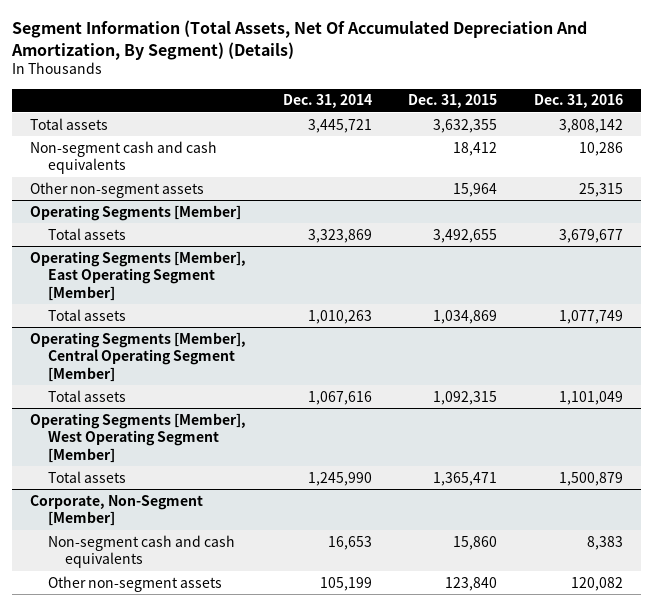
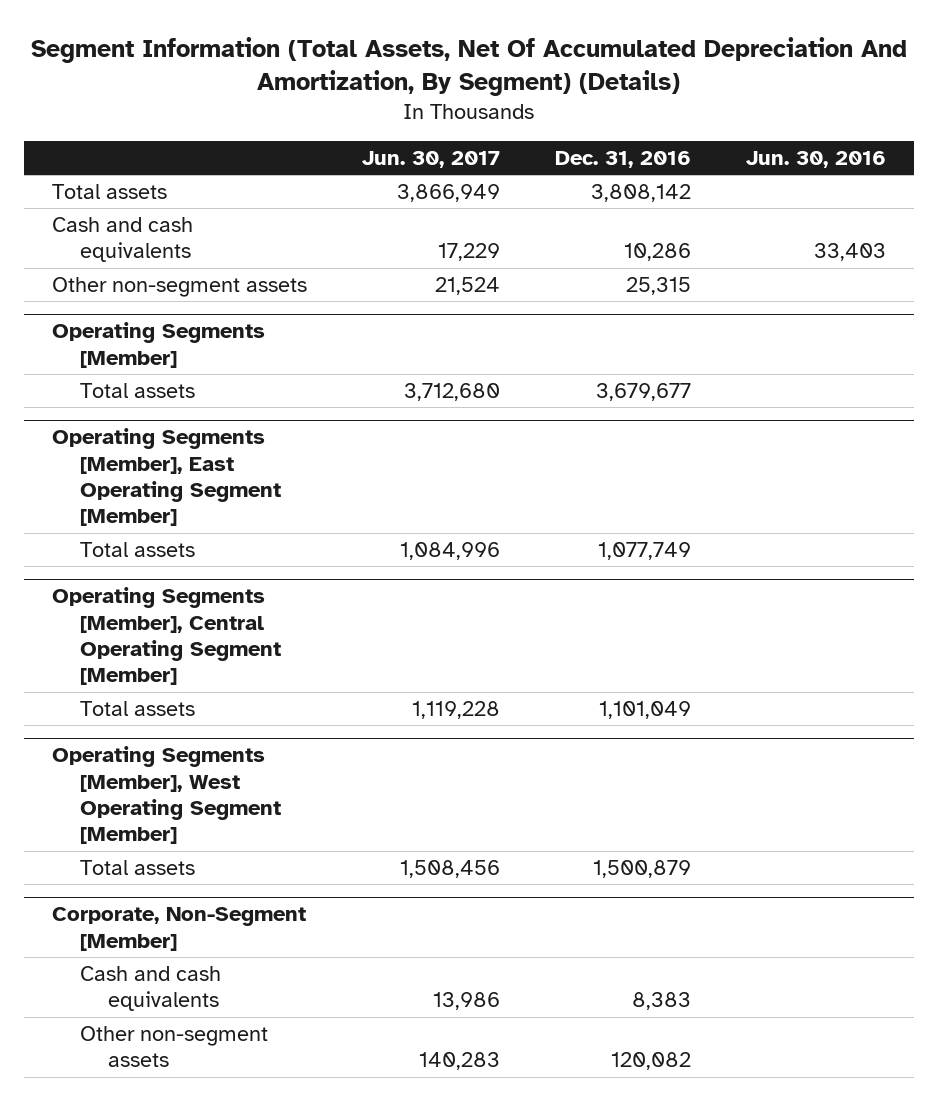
- | Dec. 31, 2014 | Dec. 31, 2015 | Dec. 31, 2016
+ | Jun. 30, 2017 | Dec. 31, 2016 | Jun. 30, 2016
- Non-segment cash and cash equivalents | | 18,412 | 10,286
+ Cash and cash equivalents | 17,229 | 10,286 | 33,403
@ Corporate, Non-Segment [Member]
- Non-segment cash and cash equivalents | 16,653 | 15,860 | 8,383
+ Cash and cash equivalents | 13,986 | 8,383 |

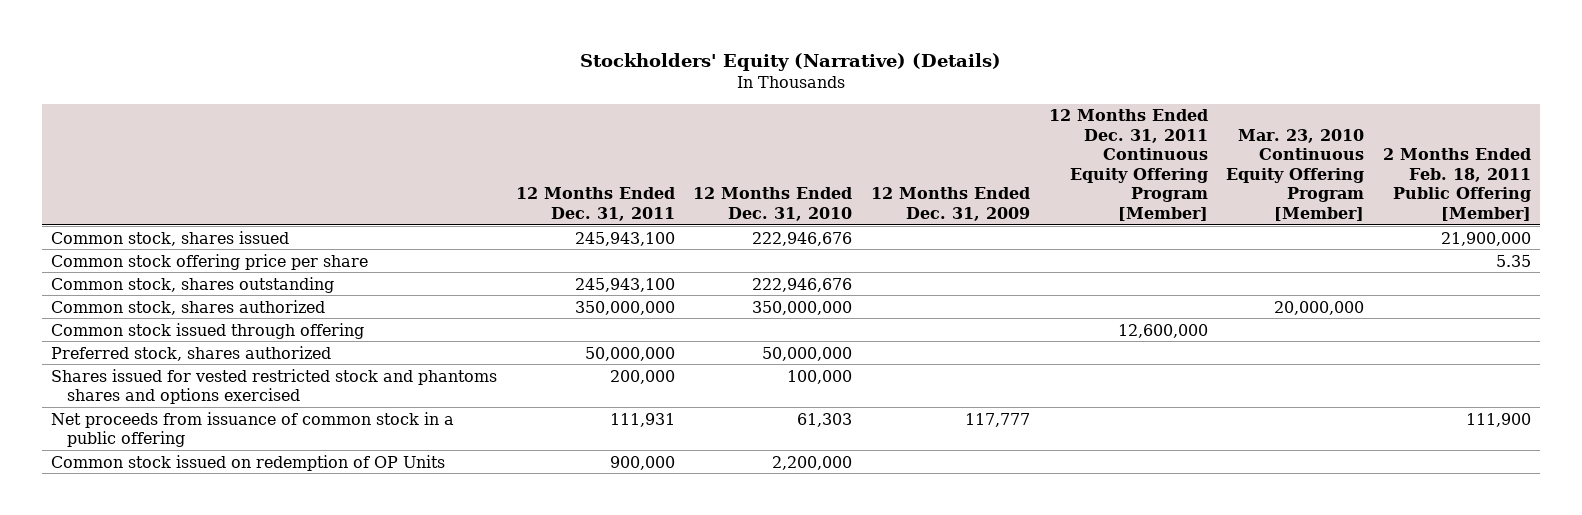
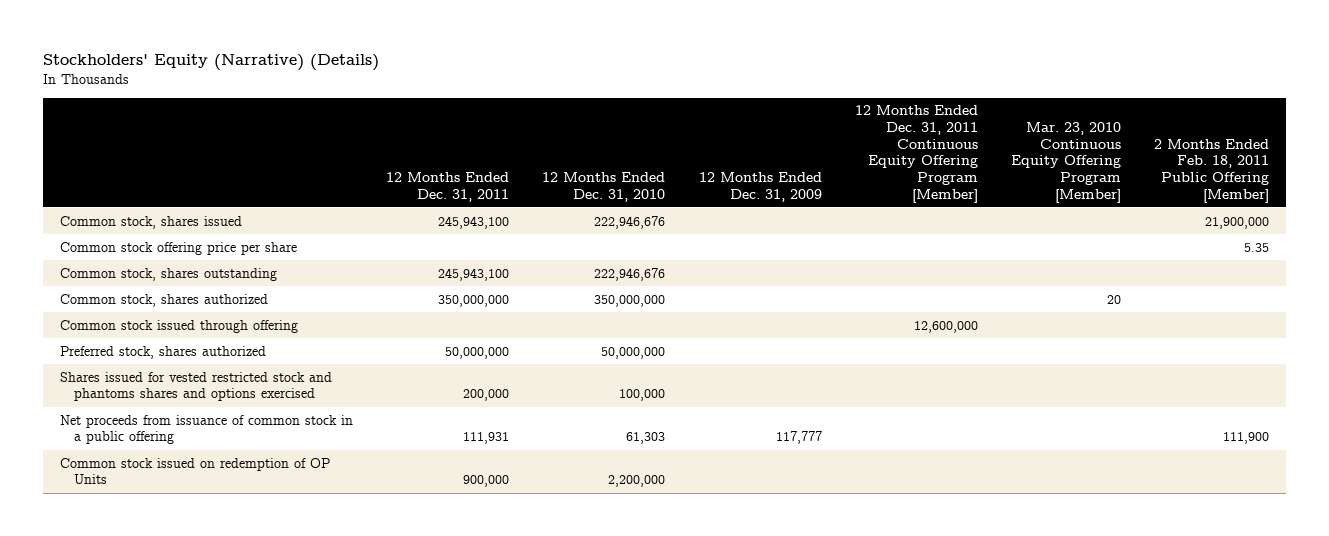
- Common stock, shares authorized | 350,000,000 | 350,000,000 | | | 20,000,000 |
+ Common stock, shares authorized | 350,000,000 | 350,000,000 | | | 20 |

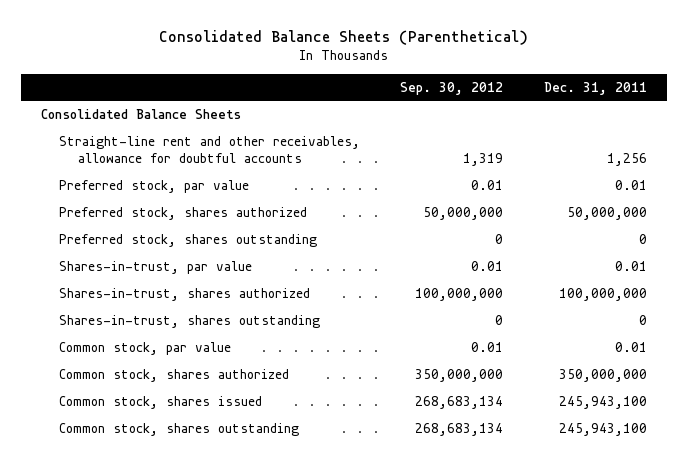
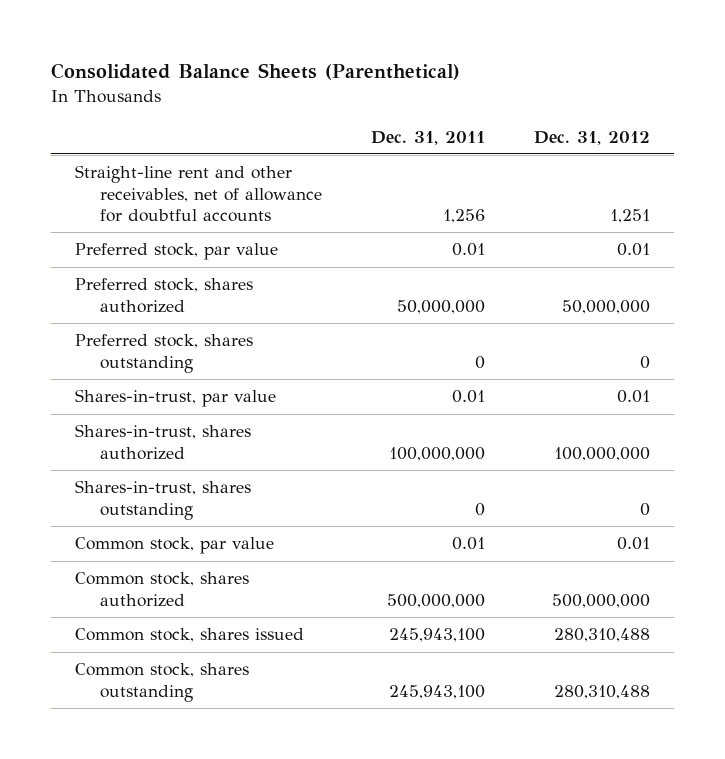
- | Sep. 30, 2012 | Dec. 31, 2011
+ | Dec. 31, 2011 | Dec. 31, 2012
- Consolidated Balance Sheets
- Straight-line rent and other receivables, allowance for doubtful accounts | 1,319 | 1,256
+ Straight-line rent and other receivables, net of allowance for doubtful accounts | 1,256 | 1,251
- Common stock, shares authorized | 350,000,000 | 350,000,000
+ Common stock, shares authorized | 500,000,000 | 500,000,000

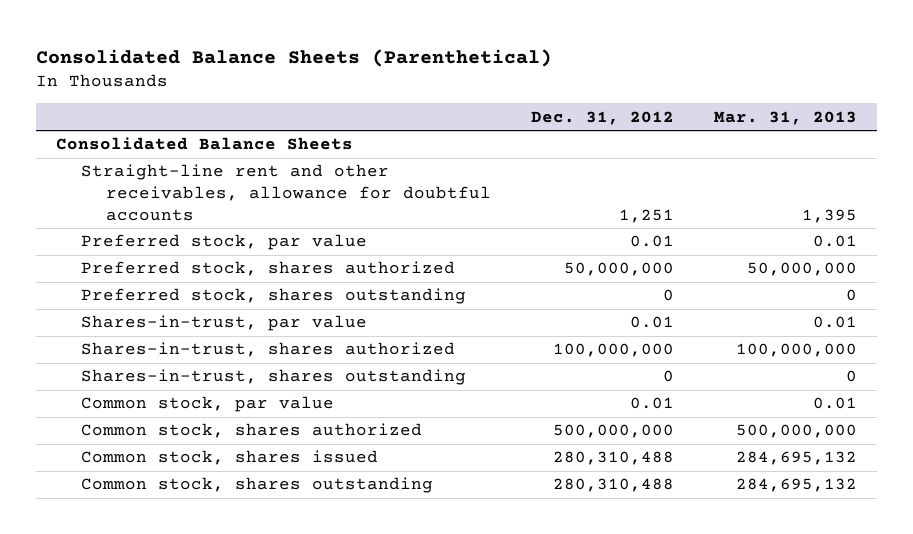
- | Dec. 31, 2011 | Dec. 31, 2012
+ | Dec. 31, 2012 | Mar. 31, 2013
- Straight-line rent and other receivables, net of allowance for doubtful accounts | 1,256 | 1,251
+ Consolidated Balance Sheets
+ Straight-line rent and other receivables, allowance for doubtful accounts | 1,251 | 1,395

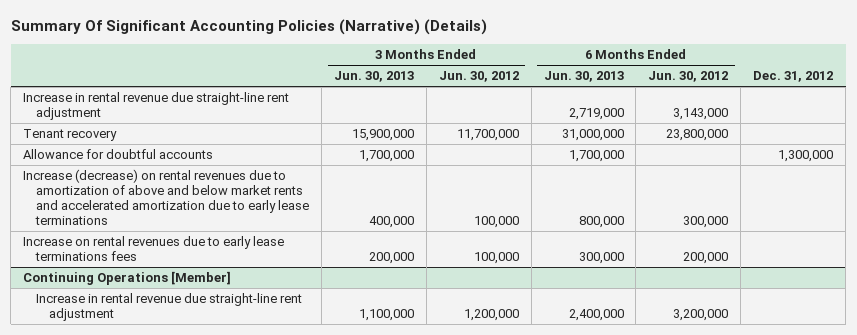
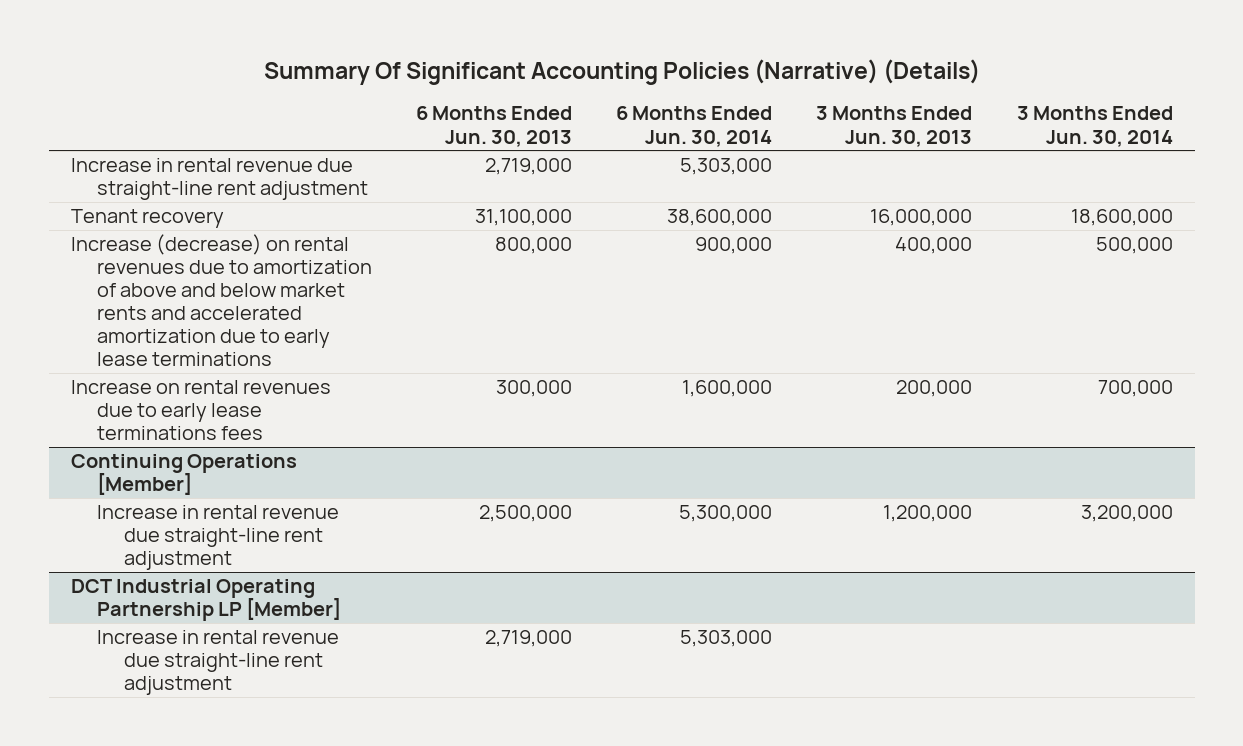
- | 3 Months Ended Jun. 30, 2013 | 3 Months Ended Jun. 30, 2012 | 6 Months Ended Jun. 30, 2013 | 6 Months Ended Jun. 30, 2012 | Dec. 31, 2012
+ | 6 Months Ended Jun. 30, 2013 | 6 Months Ended Jun. 30, 2014 | 3 Months Ended Jun. 30, 2013 | 3 Months Ended Jun. 30, 2014
- Tenant recovery | 15,900,000 | 11,700,000 | 31,000,000 | 23,800,000 |
- Allowance for doubtful accounts | 1,700,000 | | 1,700,000 | | 1,300,000
+ Tenant recovery | 31,100,000 | 38,600,000 | 16,000,000 | 18,600,000
@ Continuing Operations [Member]
- Increase in rental revenue due straight-line rent adjustment | 1,100,000 | 1,200,000 | 2,400,000 | 3,200,000 |
+ Increase in rental revenue due straight-line rent adjustment | 2,500,000 | 5,300,000 | 1,200,000 | 3,200,000
+ DCT Industrial Operating Partnership LP [Member]
+ Increase in rental revenue due straight-line rent adjustment | 2,719,000 | 5,303,000 | |

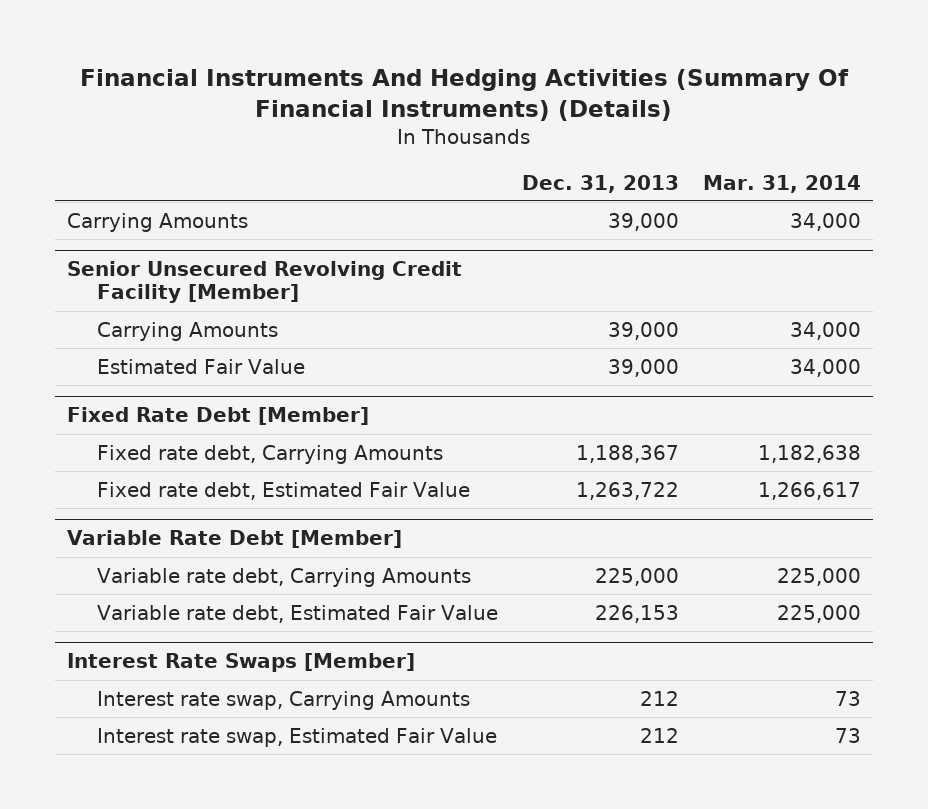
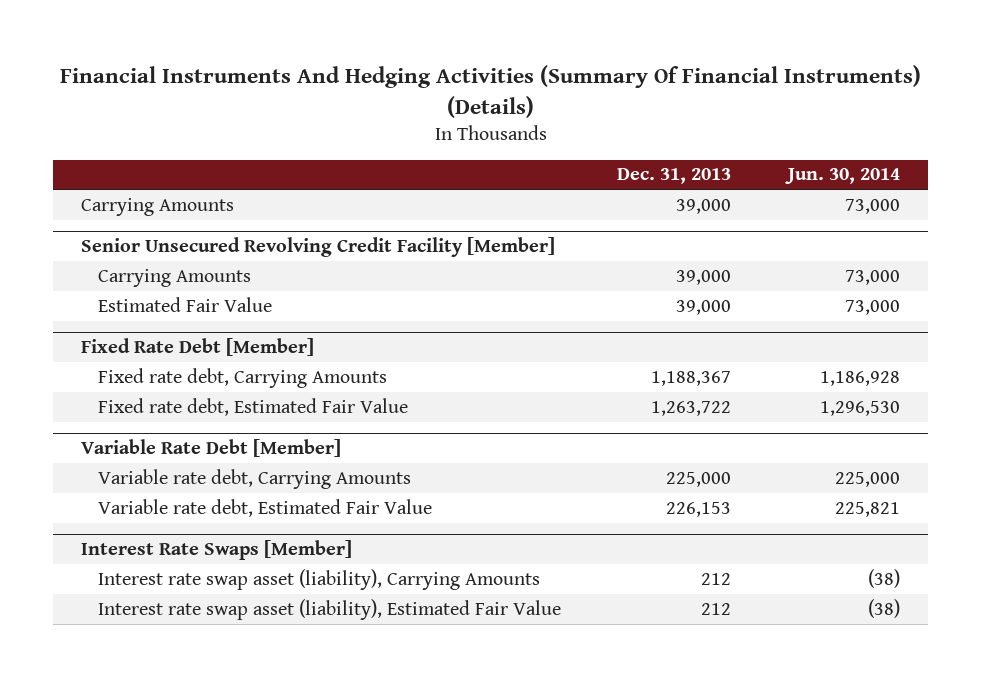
- | Dec. 31, 2013 | Mar. 31, 2014
+ | Dec. 31, 2013 | Jun. 30, 2014
@ Interest Rate Swaps [Member]
- Interest rate swap, Carrying Amounts | 212 | 73
- Interest rate swap, Estimated Fair Value | 212 | 73
+ Interest rate swap asset (liability), Carrying Amounts | 212 | (38)
+ Interest rate swap asset (liability), Estimated Fair Value | 212 | (38)

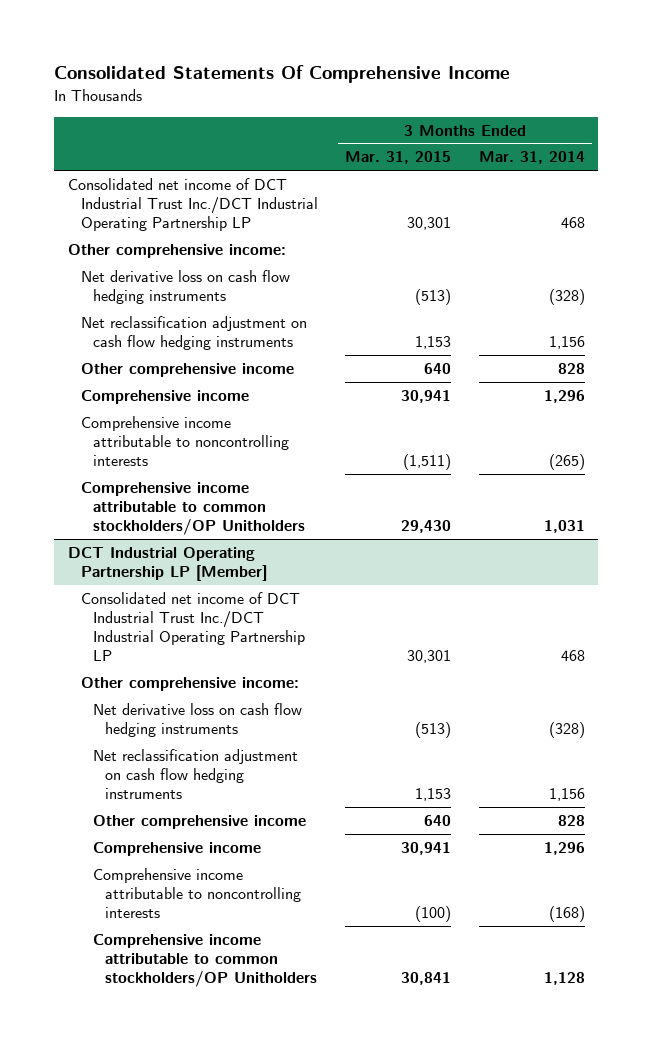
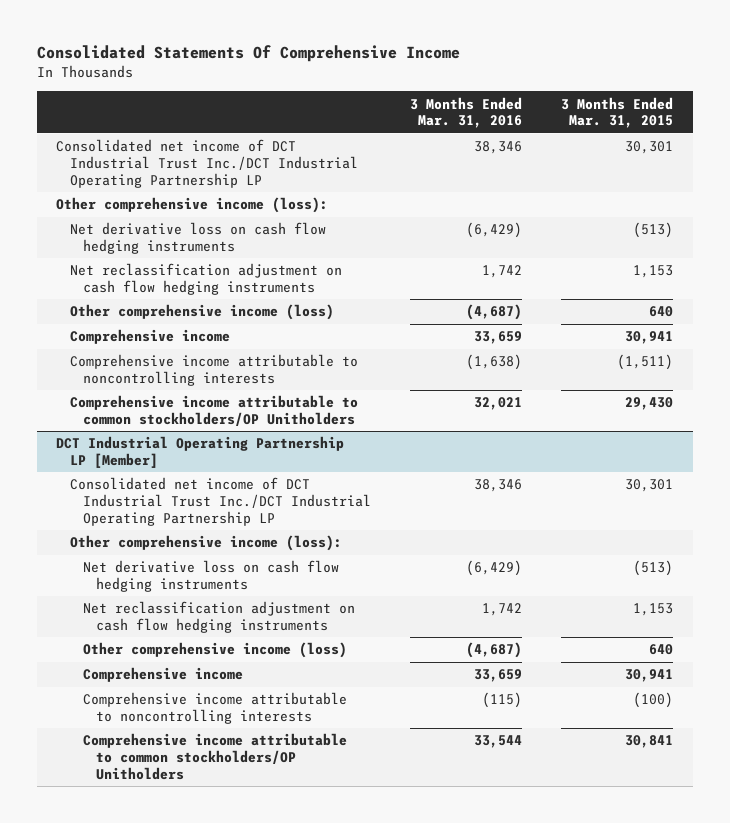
- | 3 Months Ended Mar. 31, 2015 | 3 Months Ended Mar. 31, 2014
+ | 3 Months Ended Mar. 31, 2016 | 3 Months Ended Mar. 31, 2015
- Other comprehensive income:
+ Other comprehensive income (loss):
- Other comprehensive income | 640 | 828
+ Other comprehensive income (loss) | (4,687) | 640
@ DCT Industrial Operating Partnership LP [Member]
- Other comprehensive income:
+ Other comprehensive income (loss):
- Other comprehensive income | 640 | 828
+ Other comprehensive income (loss) | (4,687) | 640

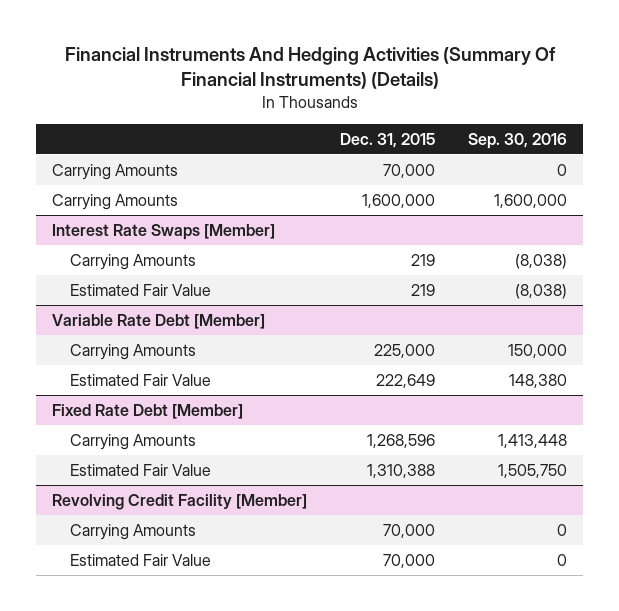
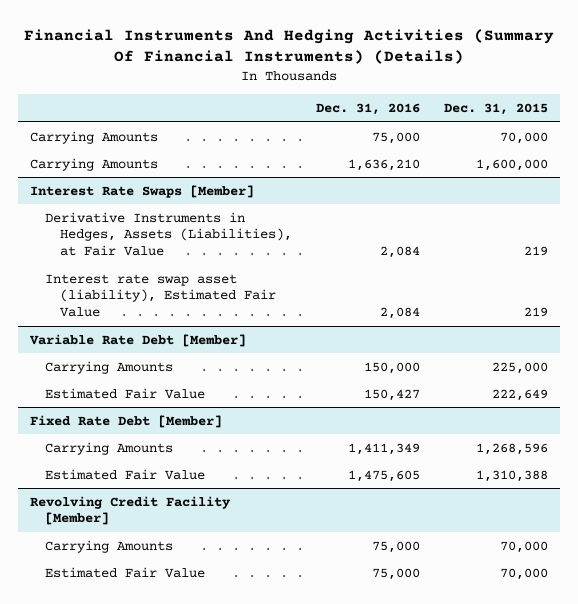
- | Dec. 31, 2015 | Sep. 30, 2016
+ | Dec. 31, 2016 | Dec. 31, 2015
@ Interest Rate Swaps [Member]
- Carrying Amounts | 219 | (8,038)
- Estimated Fair Value | 219 | (8,038)
+ Derivative Instruments in Hedges, Assets (Liabilities), at Fair Value | 2,084 | 219
+ Interest rate swap asset (liability), Estimated Fair Value | 2,084 | 219

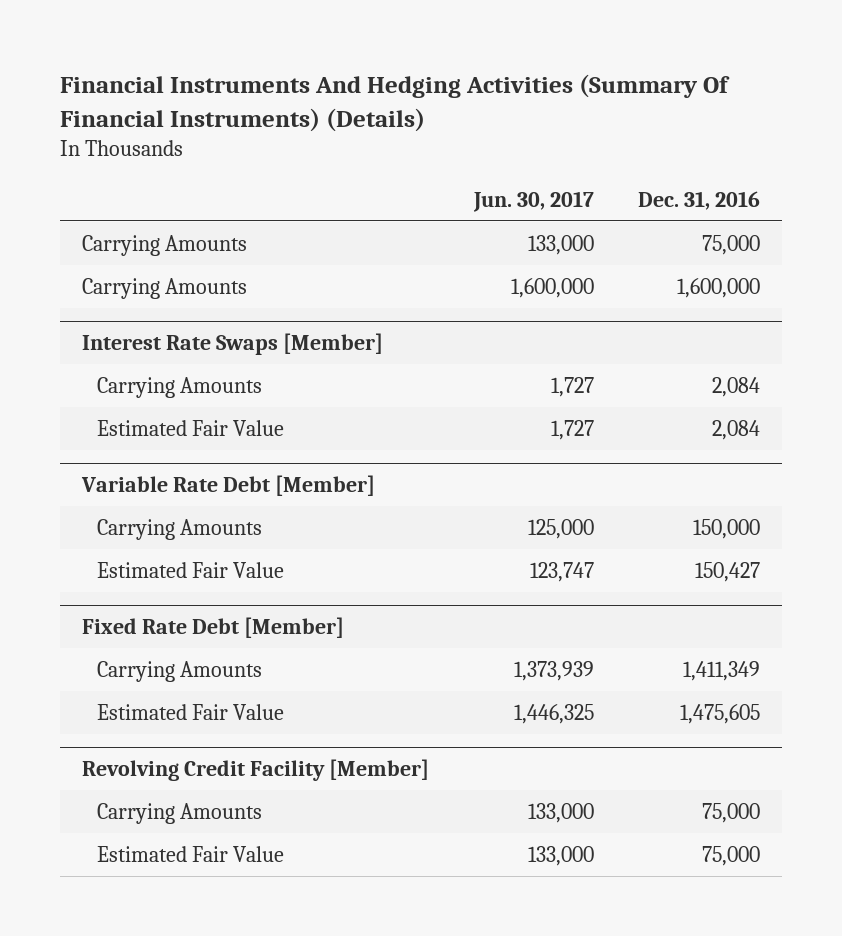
- | Dec. 31, 2016 | Dec. 31, 2015
+ | Jun. 30, 2017 | Dec. 31, 2016
- Carrying Amounts | 1,636,210 | 1,600,000
+ Carrying Amounts | 1,600,000 | 1,600,000
@ Interest Rate Swaps [Member]
- Derivative Instruments in Hedges, Assets (Liabilities), at Fair Value | 2,084 | 219
- Interest rate swap asset (liability), Estimated Fair Value | 2,084 | 219
+ Carrying Amounts | 1,727 | 2,084
+ Estimated Fair Value | 1,727 | 2,084

